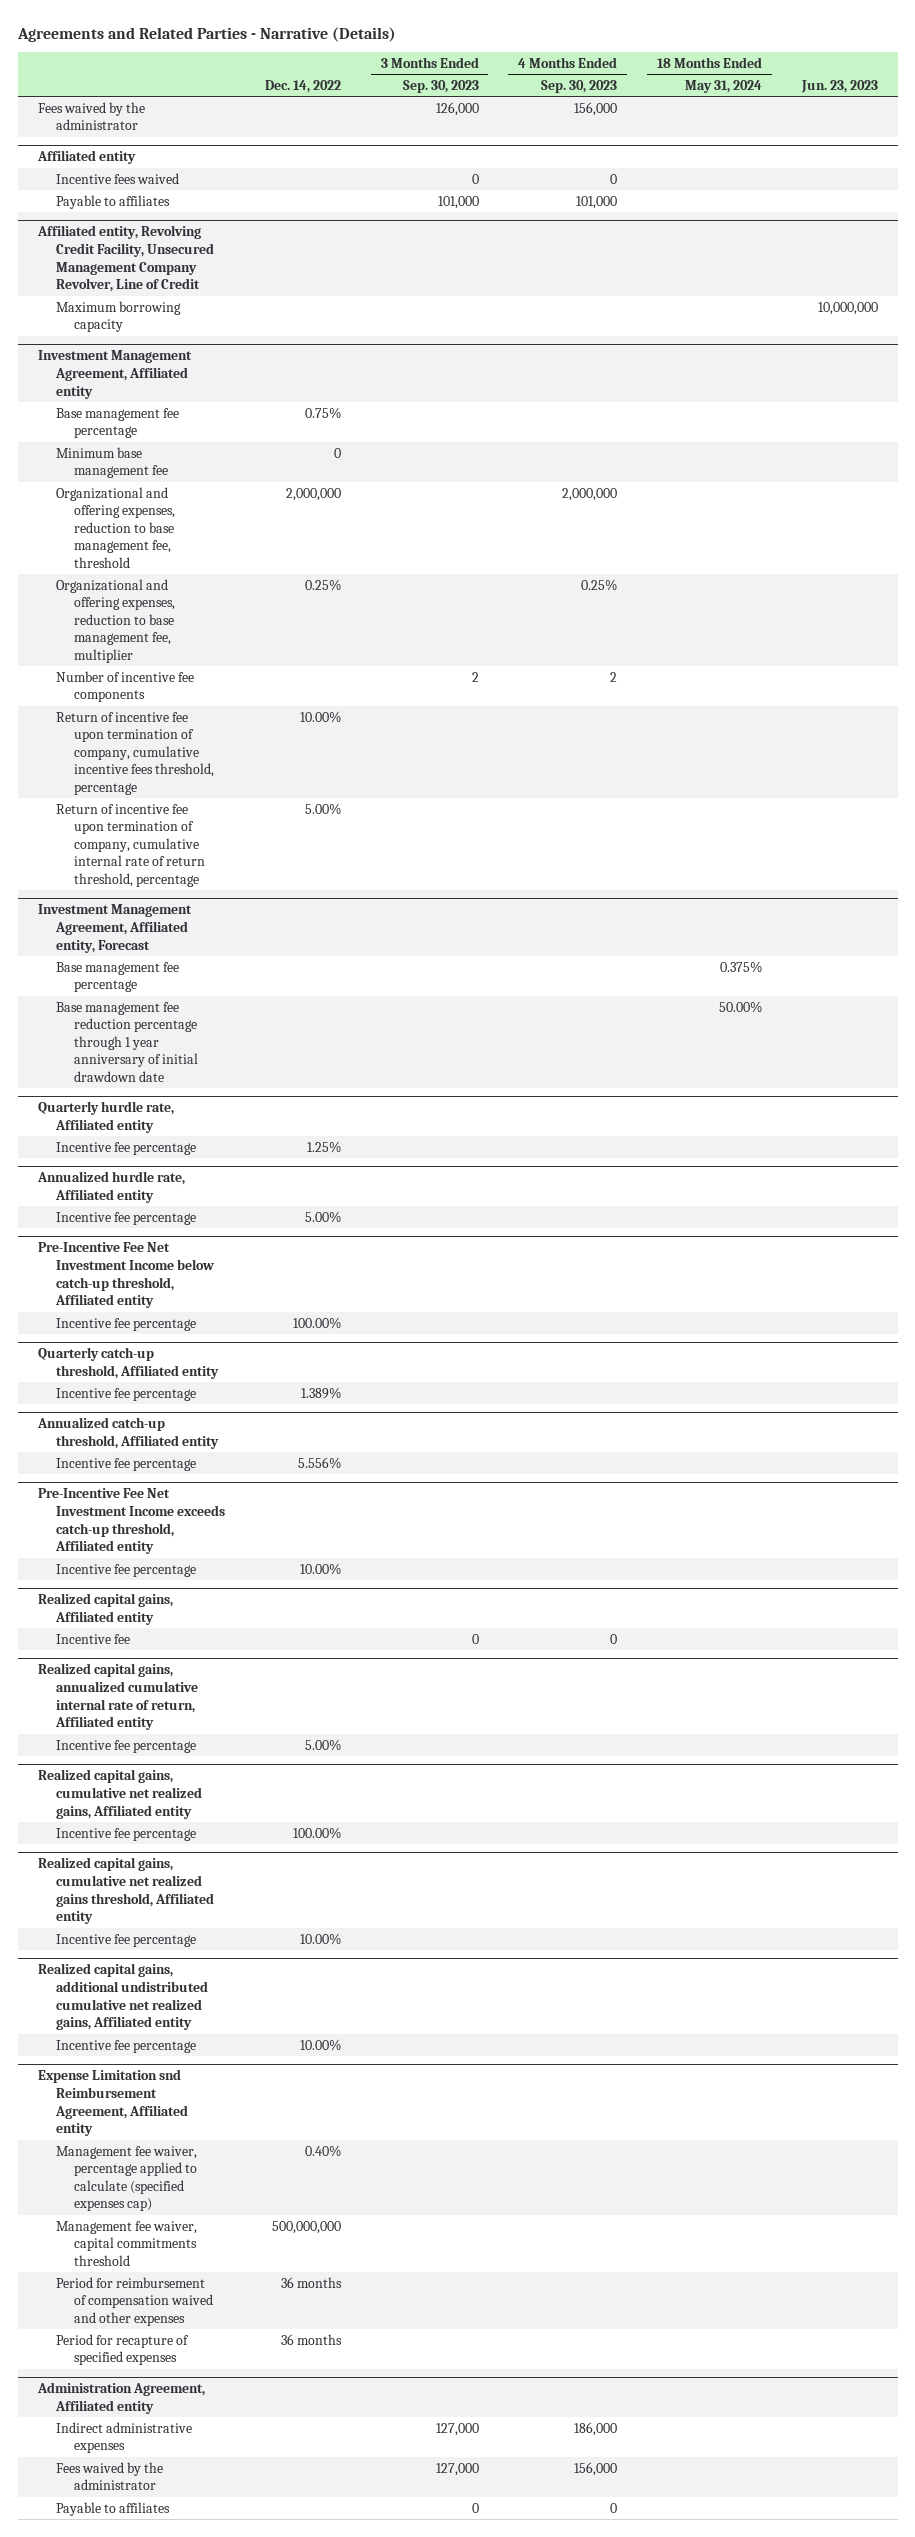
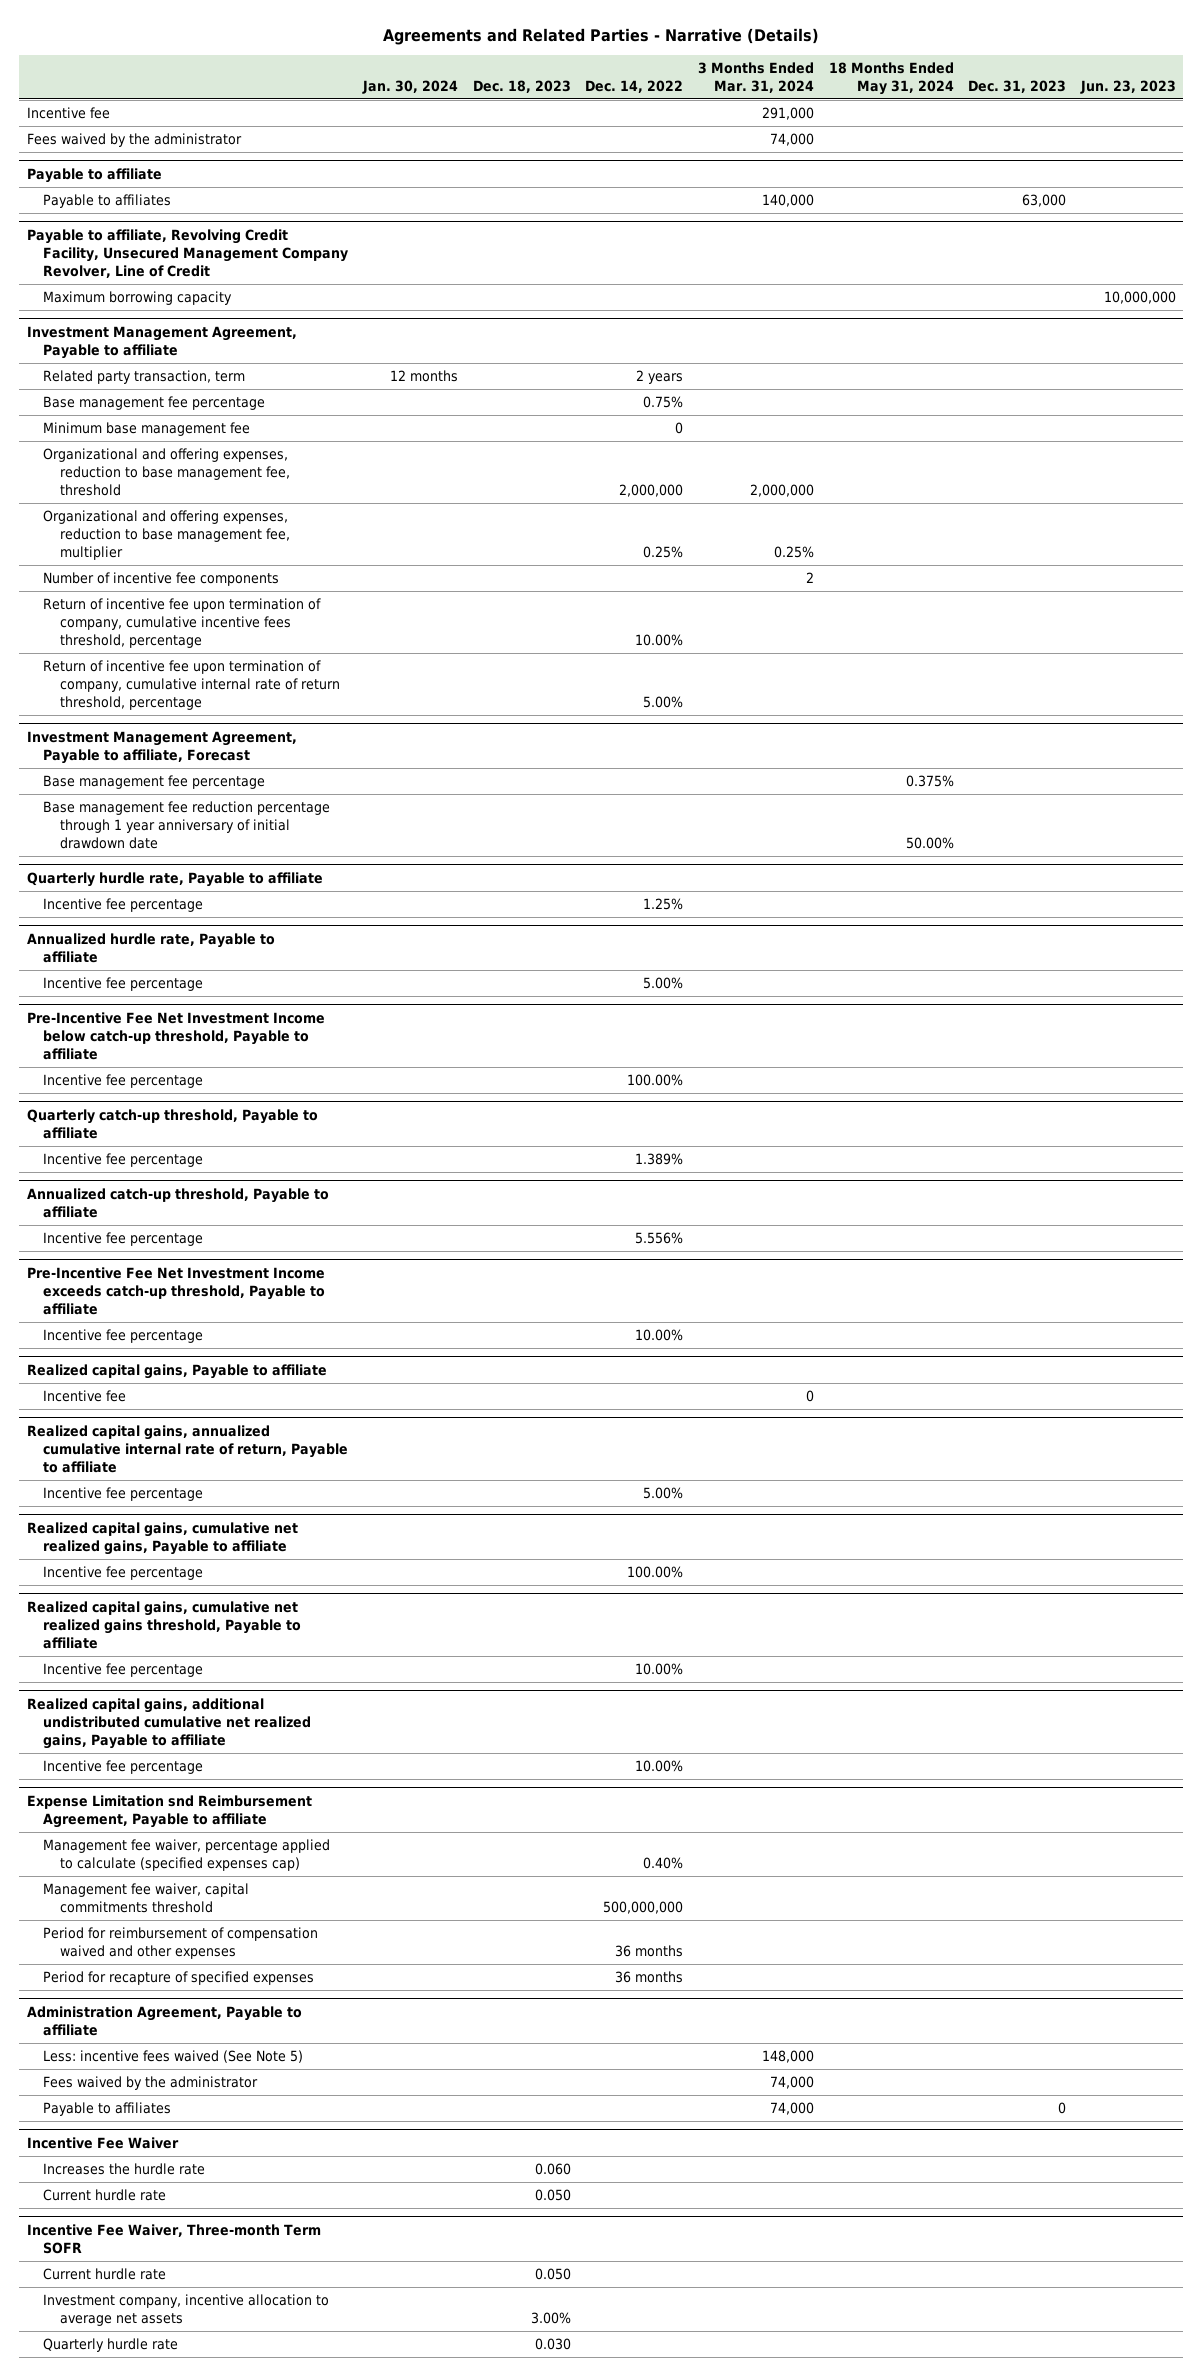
- | Dec. 14, 2022 | 3 Months Ended Sep. 30, 2023 | 4 Months Ended Sep. 30, 2023 | 18 Months Ended May 31, 2024 | Jun. 23, 2023
+ | Jan. 30, 2024 | Dec. 18, 2023 | Dec. 14, 2022 | 3 Months Ended Mar. 31, 2024 | 18 Months Ended May 31, 2024 | Dec. 31, 2023 | Jun. 23, 2023
+ Incentive fee | | | | 291,000 | | |
- Affiliated entity
- Incentive fees waived | | 0 | 0 | |
+ Payable to affiliate
- Affiliated entity, Revolving Credit Facility, Unsecured Management Company Revolver, Line of Credit
+ Payable to affiliate, Revolving Credit Facility, Unsecured Management Company Revolver, Line of Credit
- Investment Management Agreement, Affiliated entity
+ Investment Management Agreement, Payable to affiliate
+ Related party transaction, term | 12 months | | 2 years | | | |
- Investment Management Agreement, Affiliated entity, Forecast
+ Investment Management Agreement, Payable to affiliate, Forecast
- Quarterly hurdle rate, Affiliated entity
+ Quarterly hurdle rate, Payable to affiliate
- Annualized hurdle rate, Affiliated entity
+ Annualized hurdle rate, Payable to affiliate
- Pre-Incentive Fee Net Investment Income below catch-up threshold, Affiliated entity
+ Pre-Incentive Fee Net Investment Income below catch-up threshold, Payable to affiliate
- Quarterly catch-up threshold, Affiliated entity
+ Quarterly catch-up threshold, Payable to affiliate
- Annualized catch-up threshold, Affiliated entity
+ Annualized catch-up threshold, Payable to affiliate
- Pre-Incentive Fee Net Investment Income exceeds catch-up threshold, Affiliated entity
+ Pre-Incentive Fee Net Investment Income exceeds catch-up threshold, Payable to affiliate
- Realized capital gains, Affiliated entity
- Incentive fee | | 0 | 0 | |
- Realized capital gains, annualized cumulative internal rate of return, Affiliated entity
+ Realized capital gains, Payable to affiliate
+ Incentive fee | | | | 0 | | |
+ Realized capital gains, annualized cumulative internal rate of return, Payable to affiliate
- Realized capital gains, cumulative net realized gains, Affiliated entity
+ Realized capital gains, cumulative net realized gains, Payable to affiliate
- Realized capital gains, cumulative net realized gains threshold, Affiliated entity
+ Realized capital gains, cumulative net realized gains threshold, Payable to affiliate
- Realized capital gains, additional undistributed cumulative net realized gains, Affiliated entity
+ Realized capital gains, additional undistributed cumulative net realized gains, Payable to affiliate
- Expense Limitation snd Reimbursement Agreement, Affiliated entity
+ Expense Limitation snd Reimbursement Agreement, Payable to affiliate
- Administration Agreement, Affiliated entity
- Indirect administrative expenses | | 127,000 | 186,000 | |
- Fees waived by the administrator | | 127,000 | 156,000 | |
- Payable to affiliates | | 0 | 0 | |
+ Administration Agreement, Payable to affiliate
+ Less: incentive fees waived (See Note 5) | | | | 148,000 | | |
+ Fees waived by the administrator | | | | 74,000 | | |
+ Payable to affiliates | | | | 74,000 | | 0 |
+ Incentive Fee Waiver
+ Increases the hurdle rate | | 0.060 | | | | |
+ Current hurdle rate | | 0.050 | | | | |
+ Incentive Fee Waiver, Three-month Term SOFR
+ Current hurdle rate | | 0.050 | | | | |
+ Investment company, incentive allocation to average net assets | | 3.00% | | | | |
+ Quarterly hurdle rate | | 0.030 | | | | |

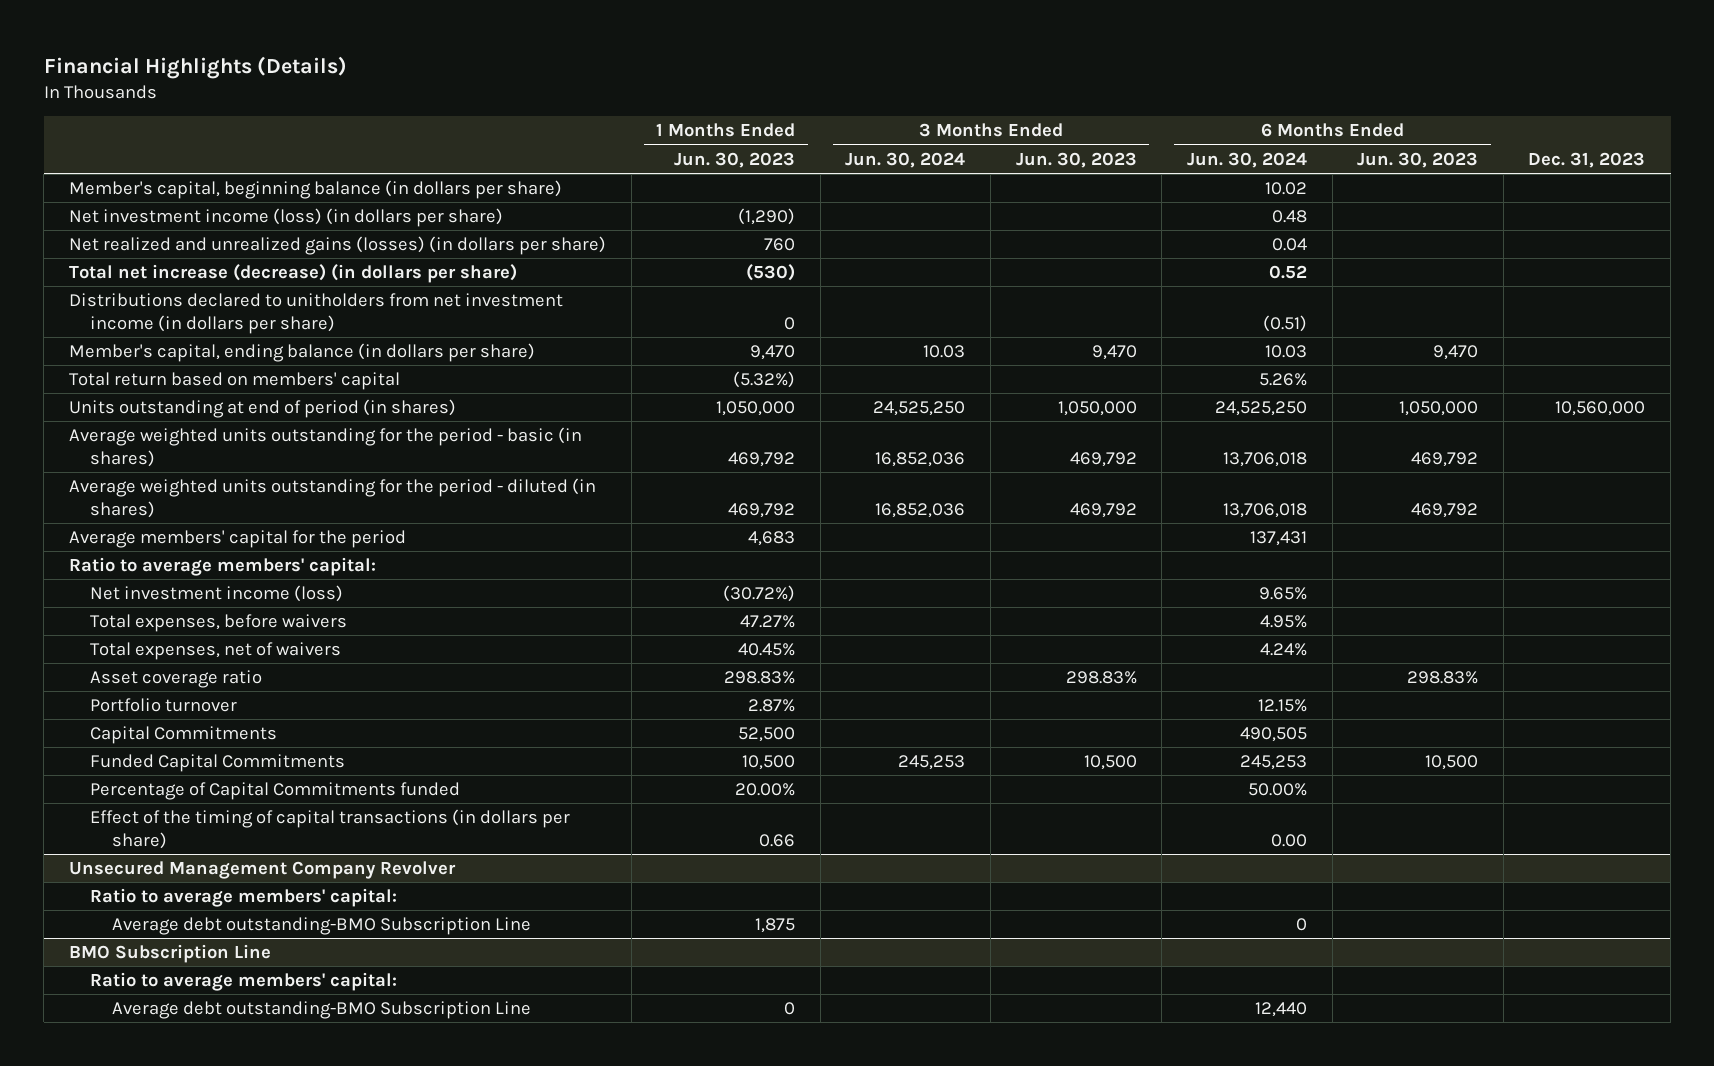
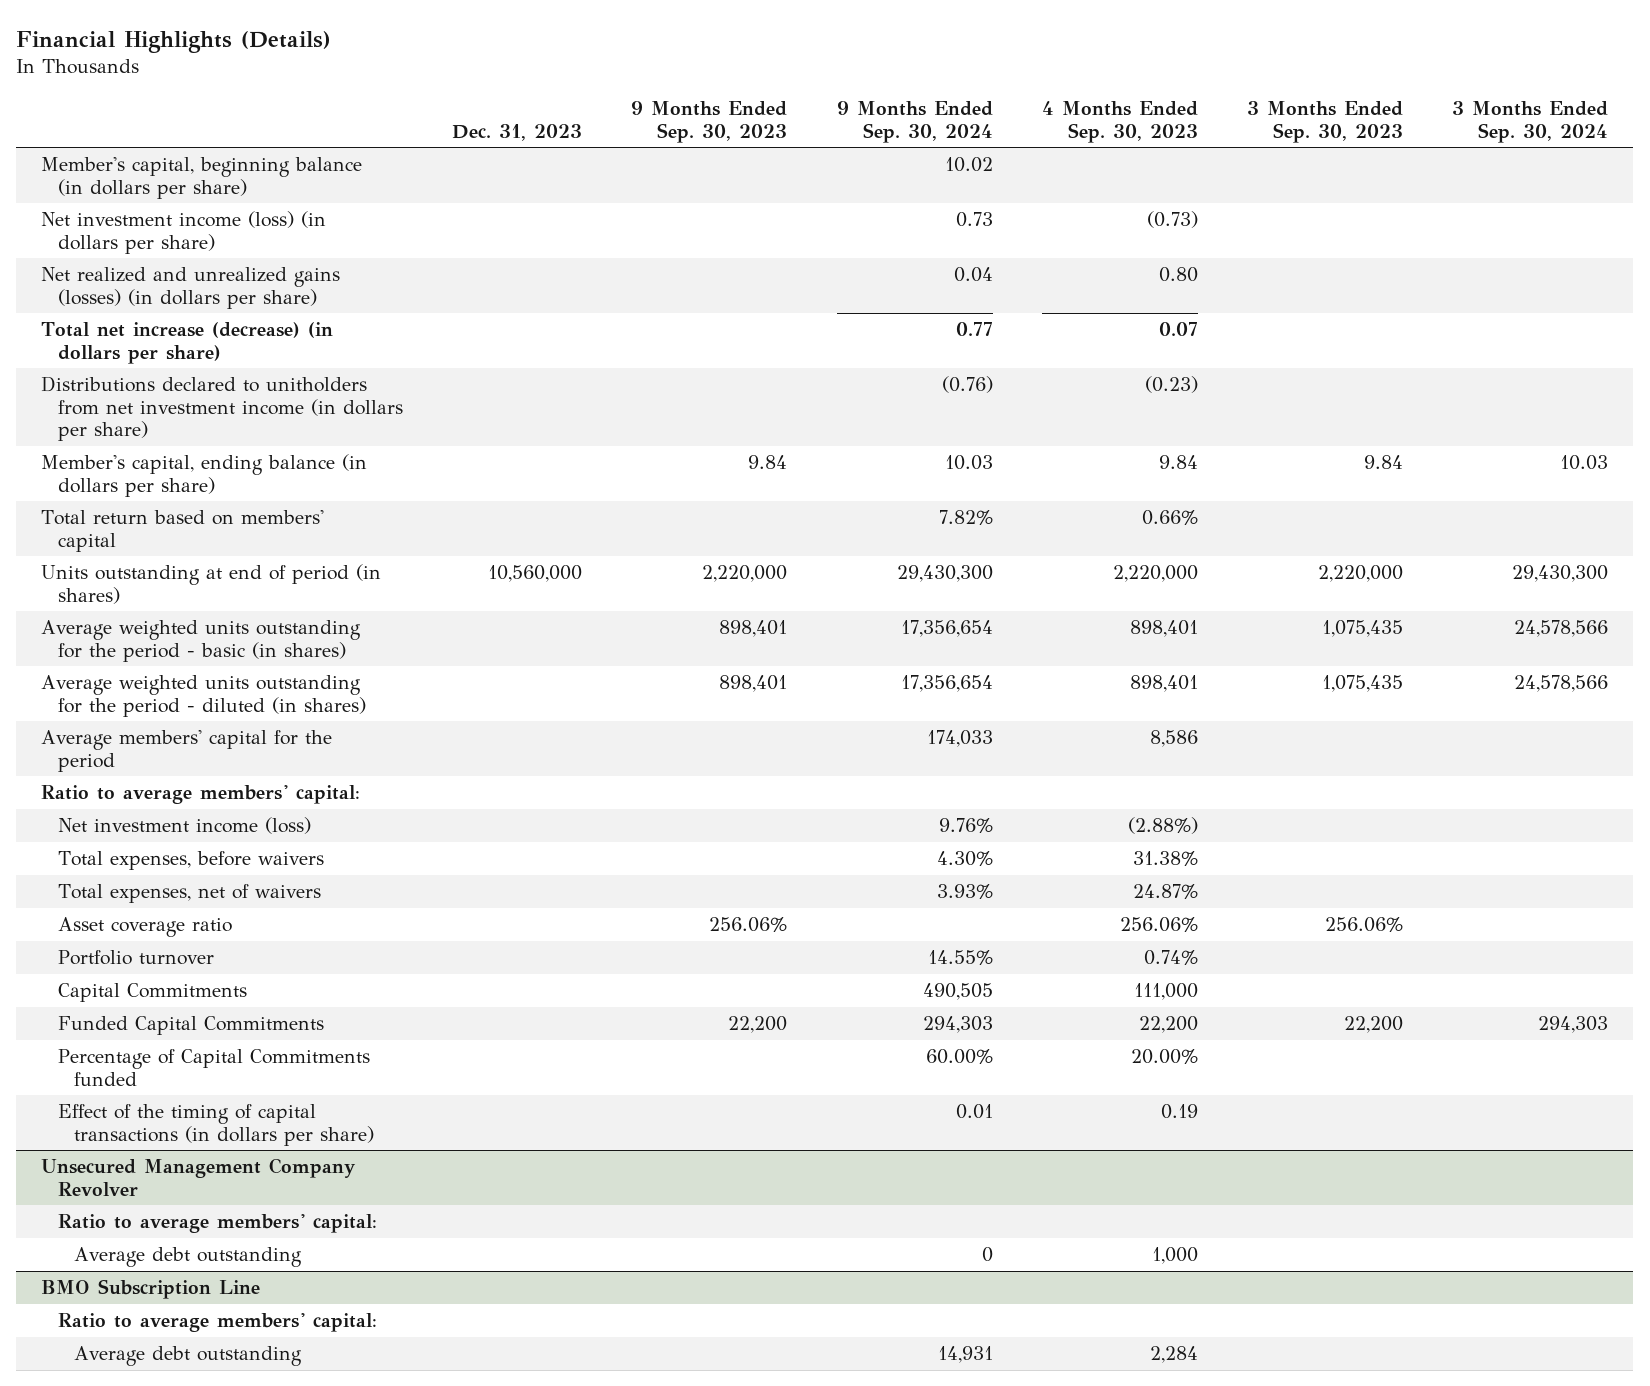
- | 1 Months Ended Jun. 30, 2023 | 3 Months Ended Jun. 30, 2024 | 3 Months Ended Jun. 30, 2023 | 6 Months Ended Jun. 30, 2024 | 6 Months Ended Jun. 30, 2023 | Dec. 31, 2023
+ | Dec. 31, 2023 | 9 Months Ended Sep. 30, 2023 | 9 Months Ended Sep. 30, 2024 | 4 Months Ended Sep. 30, 2023 | 3 Months Ended Sep. 30, 2023 | 3 Months Ended Sep. 30, 2024
@ Unsecured Management Company Revolver
- Average debt outstanding-BMO Subscription Line | 1,875 | | | 0 | |
+ Average debt outstanding | | | 0 | 1,000 | |
@ BMO Subscription Line
- Average debt outstanding-BMO Subscription Line | 0 | | | 12,440 | |
+ Average debt outstanding | | | 14,931 | 2,284 | |

